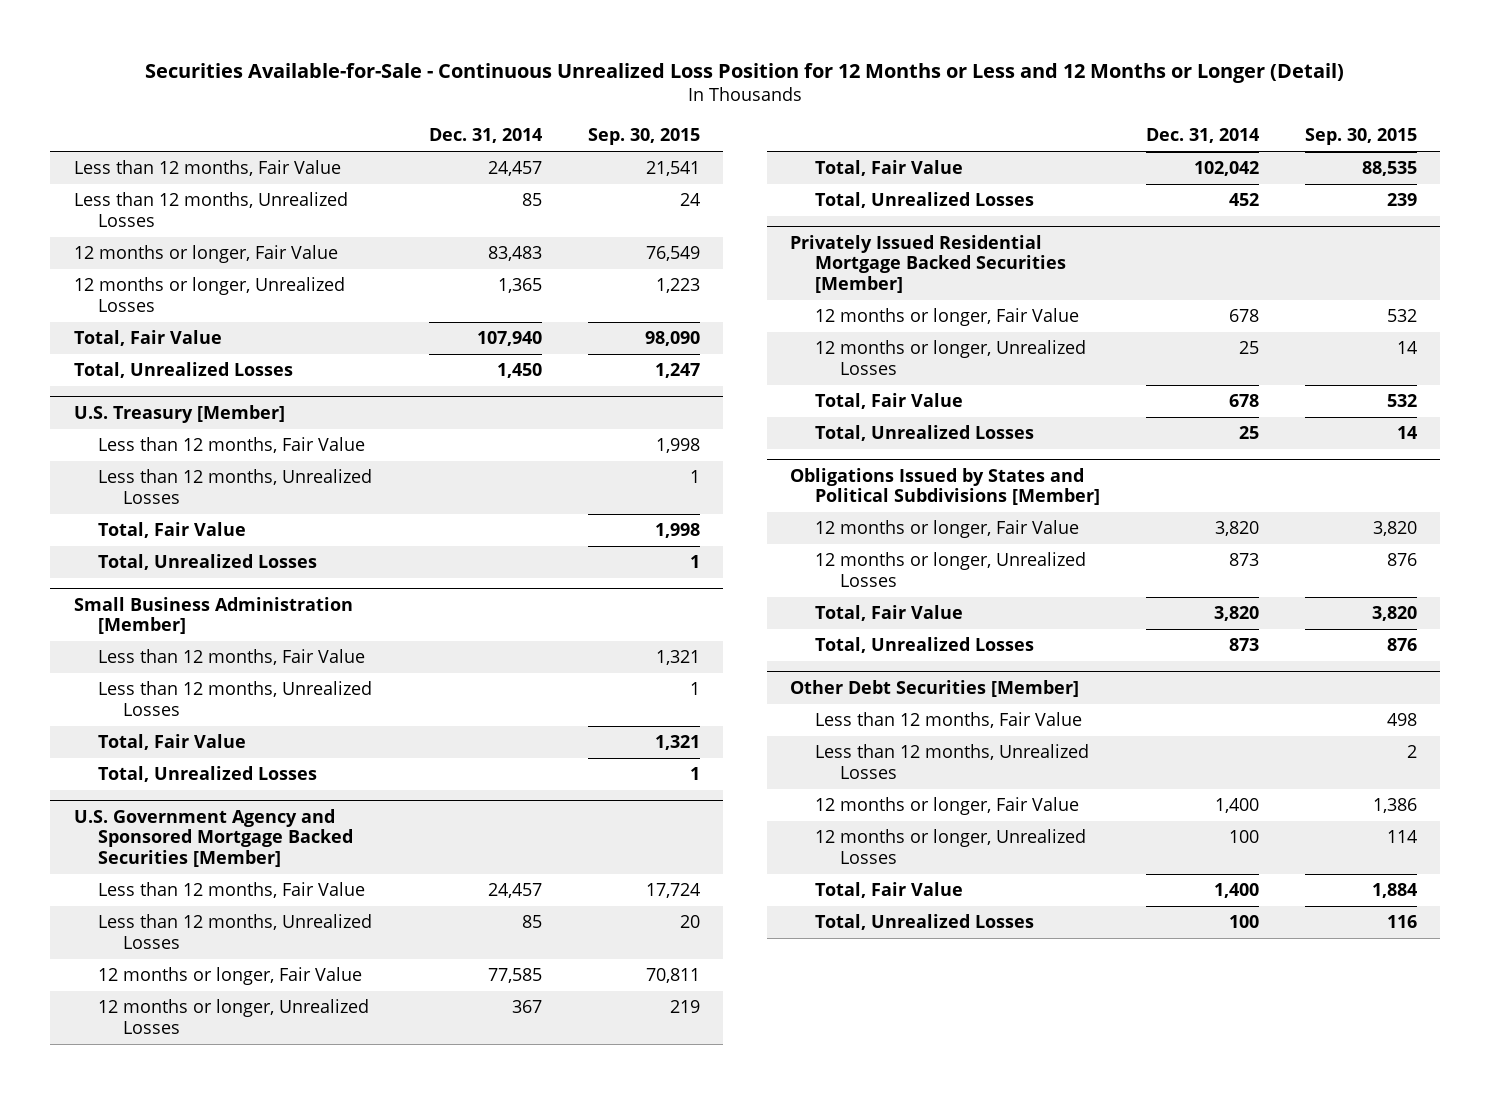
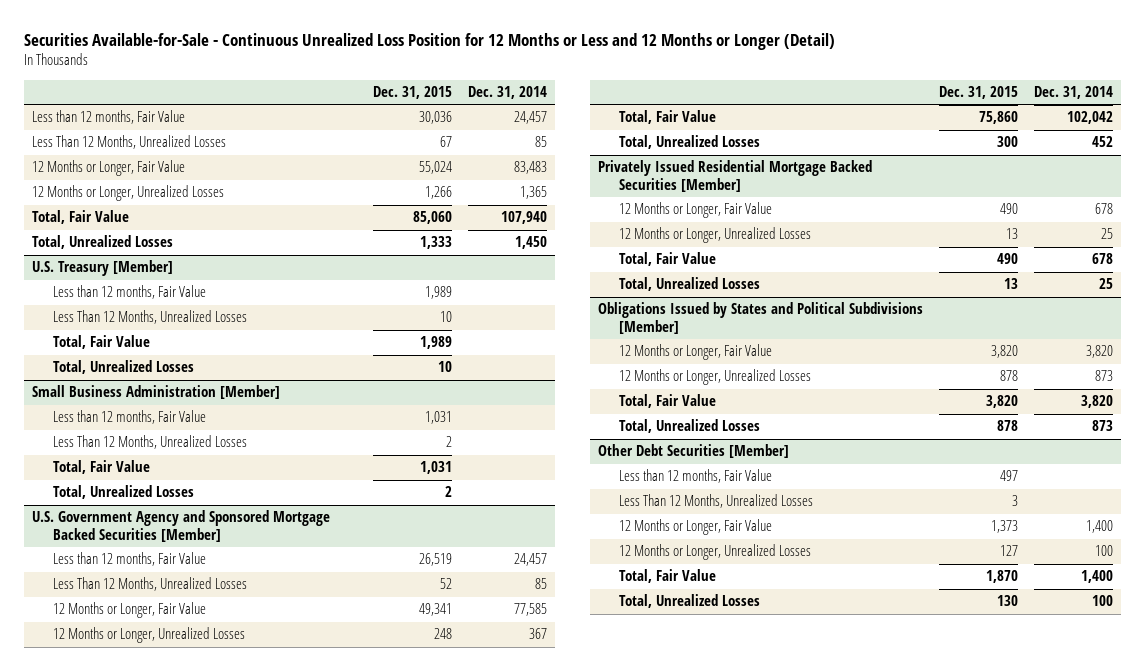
- | Dec. 31, 2014 | Sep. 30, 2015
+ | Dec. 31, 2015 | Dec. 31, 2014
- Less than 12 months, Unrealized Losses | 85 | 24
- 12 months or longer, Fair Value | 83,483 | 76,549
- 12 months or longer, Unrealized Losses | 1,365 | 1,223
+ Less Than 12 Months, Unrealized Losses | 67 | 85
+ 12 Months or Longer, Fair Value | 55,024 | 83,483
+ 12 Months or Longer, Unrealized Losses | 1,266 | 1,365
@ U.S. Treasury [Member]
- Less than 12 months, Unrealized Losses | | 1
+ Less Than 12 Months, Unrealized Losses | 10 |
@ Small Business Administration [Member]
- Less than 12 months, Unrealized Losses | | 1
+ Less Than 12 Months, Unrealized Losses | 2 |
@ U.S. Government Agency and Sponsored Mortgage Backed Securities [Member]
- Less than 12 months, Unrealized Losses | 85 | 20
- 12 months or longer, Fair Value | 77,585 | 70,811
- 12 months or longer, Unrealized Losses | 367 | 219
+ Less Than 12 Months, Unrealized Losses | 52 | 85
+ 12 Months or Longer, Fair Value | 49,341 | 77,585
+ 12 Months or Longer, Unrealized Losses | 248 | 367
@ Privately Issued Residential Mortgage Backed Securities [Member]
- 12 months or longer, Fair Value | 678 | 532
- 12 months or longer, Unrealized Losses | 25 | 14
+ 12 Months or Longer, Fair Value | 490 | 678
+ 12 Months or Longer, Unrealized Losses | 13 | 25
@ Obligations Issued by States and Political Subdivisions [Member]
- 12 months or longer, Fair Value | 3,820 | 3,820
- 12 months or longer, Unrealized Losses | 873 | 876
+ 12 Months or Longer, Fair Value | 3,820 | 3,820
+ 12 Months or Longer, Unrealized Losses | 878 | 873
@ Other Debt Securities [Member]
- Less than 12 months, Unrealized Losses | | 2
- 12 months or longer, Fair Value | 1,400 | 1,386
- 12 months or longer, Unrealized Losses | 100 | 114
+ Less Than 12 Months, Unrealized Losses | 3 |
+ 12 Months or Longer, Fair Value | 1,373 | 1,400
+ 12 Months or Longer, Unrealized Losses | 127 | 100

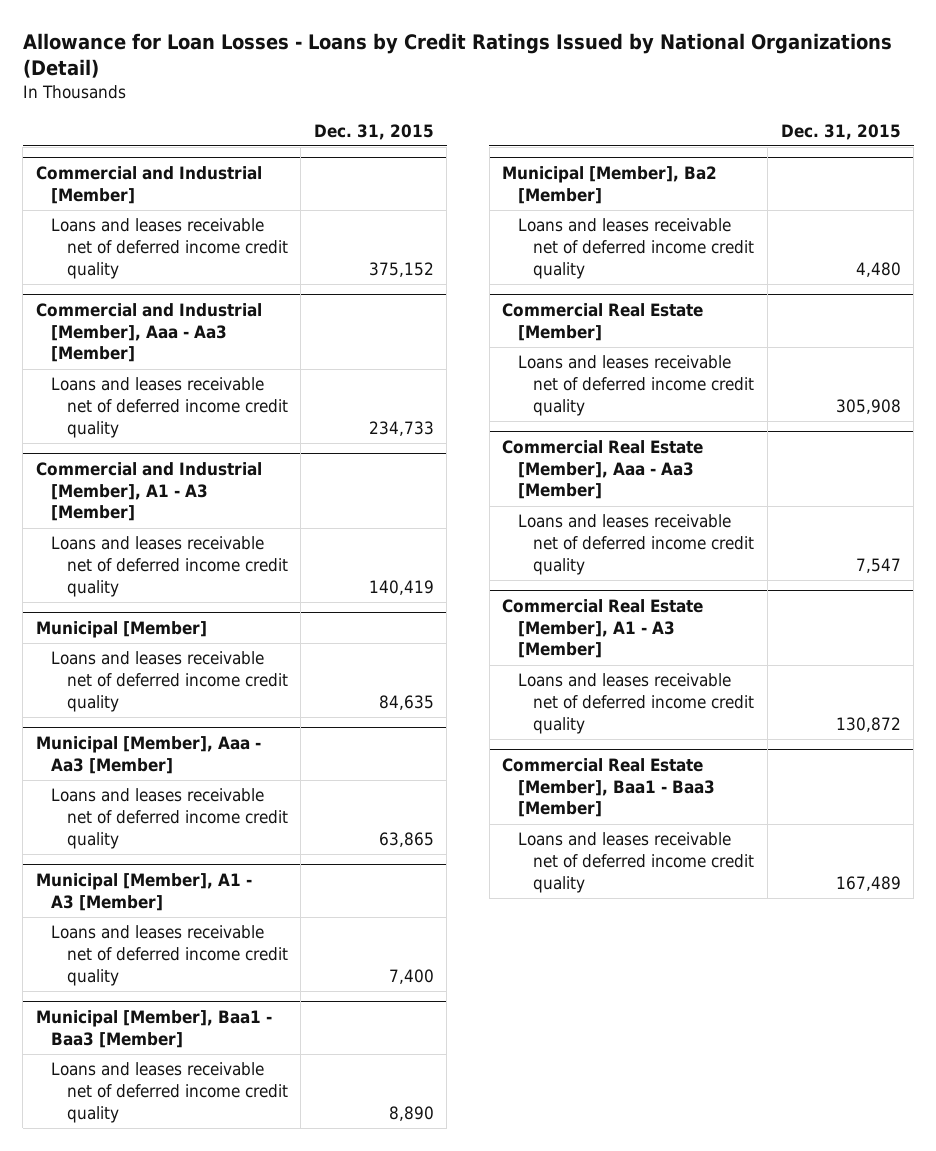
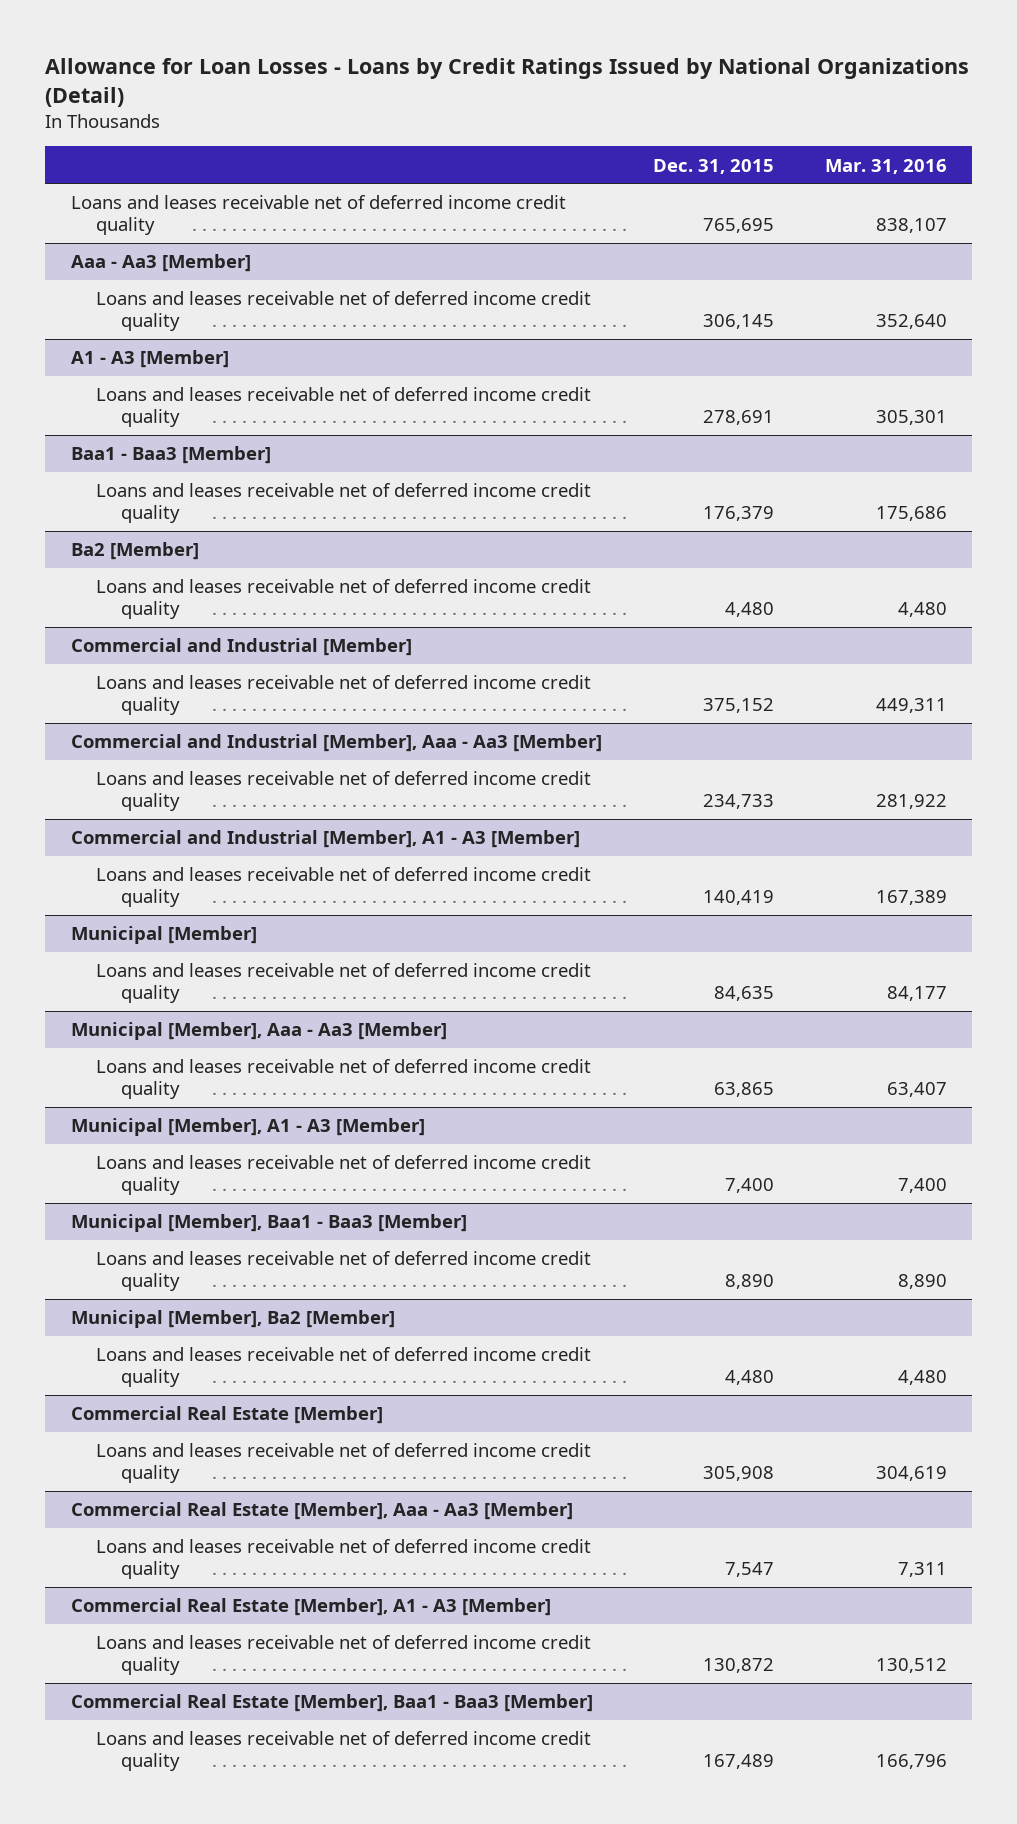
- | Dec. 31, 2015
+ | Dec. 31, 2015 | Mar. 31, 2016
+ Loans and leases receivable net of deferred income credit quality | 765,695 | 838,107
+ Aaa - Aa3 [Member]
+ Loans and leases receivable net of deferred income credit quality | 306,145 | 352,640
+ A1 - A3 [Member]
+ Loans and leases receivable net of deferred income credit quality | 278,691 | 305,301
+ Baa1 - Baa3 [Member]
+ Loans and leases receivable net of deferred income credit quality | 176,379 | 175,686
+ Ba2 [Member]
+ Loans and leases receivable net of deferred income credit quality | 4,480 | 4,480

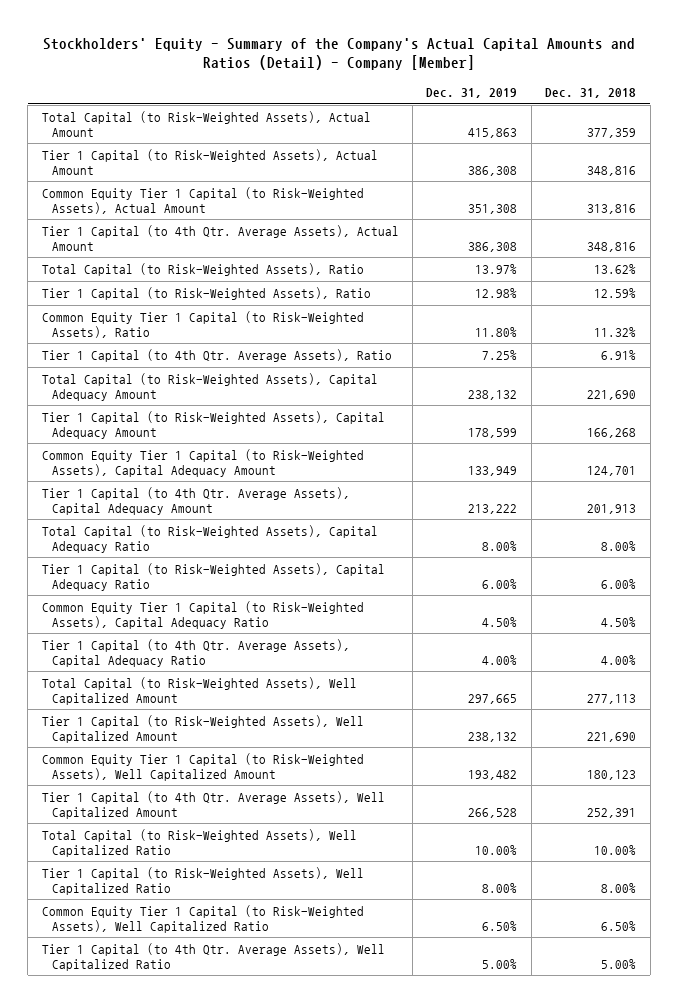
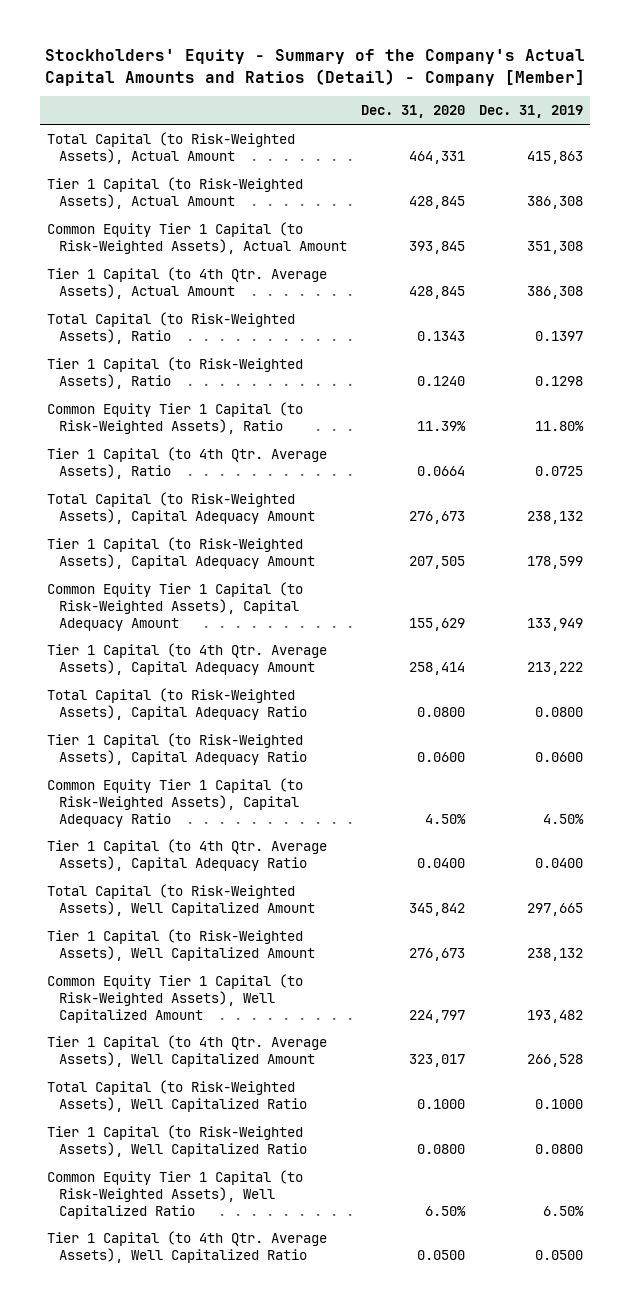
- | Dec. 31, 2019 | Dec. 31, 2018
+ | Dec. 31, 2020 | Dec. 31, 2019
- Total Capital (to Risk-Weighted Assets), Ratio | 13.97% | 13.62%
- Tier 1 Capital (to Risk-Weighted Assets), Ratio | 12.98% | 12.59%
+ Total Capital (to Risk-Weighted Assets), Ratio | 0.1343 | 0.1397
+ Tier 1 Capital (to Risk-Weighted Assets), Ratio | 0.1240 | 0.1298
- Tier 1 Capital (to 4th Qtr. Average Assets), Ratio | 7.25% | 6.91%
+ Tier 1 Capital (to 4th Qtr. Average Assets), Ratio | 0.0664 | 0.0725
- Total Capital (to Risk-Weighted Assets), Capital Adequacy Ratio | 8.00% | 8.00%
- Tier 1 Capital (to Risk-Weighted Assets), Capital Adequacy Ratio | 6.00% | 6.00%
+ Total Capital (to Risk-Weighted Assets), Capital Adequacy Ratio | 0.0800 | 0.0800
+ Tier 1 Capital (to Risk-Weighted Assets), Capital Adequacy Ratio | 0.0600 | 0.0600
- Tier 1 Capital (to 4th Qtr. Average Assets), Capital Adequacy Ratio | 4.00% | 4.00%
+ Tier 1 Capital (to 4th Qtr. Average Assets), Capital Adequacy Ratio | 0.0400 | 0.0400
- Total Capital (to Risk-Weighted Assets), Well Capitalized Ratio | 10.00% | 10.00%
- Tier 1 Capital (to Risk-Weighted Assets), Well Capitalized Ratio | 8.00% | 8.00%
+ Total Capital (to Risk-Weighted Assets), Well Capitalized Ratio | 0.1000 | 0.1000
+ Tier 1 Capital (to Risk-Weighted Assets), Well Capitalized Ratio | 0.0800 | 0.0800
- Tier 1 Capital (to 4th Qtr. Average Assets), Well Capitalized Ratio | 5.00% | 5.00%
+ Tier 1 Capital (to 4th Qtr. Average Assets), Well Capitalized Ratio | 0.0500 | 0.0500

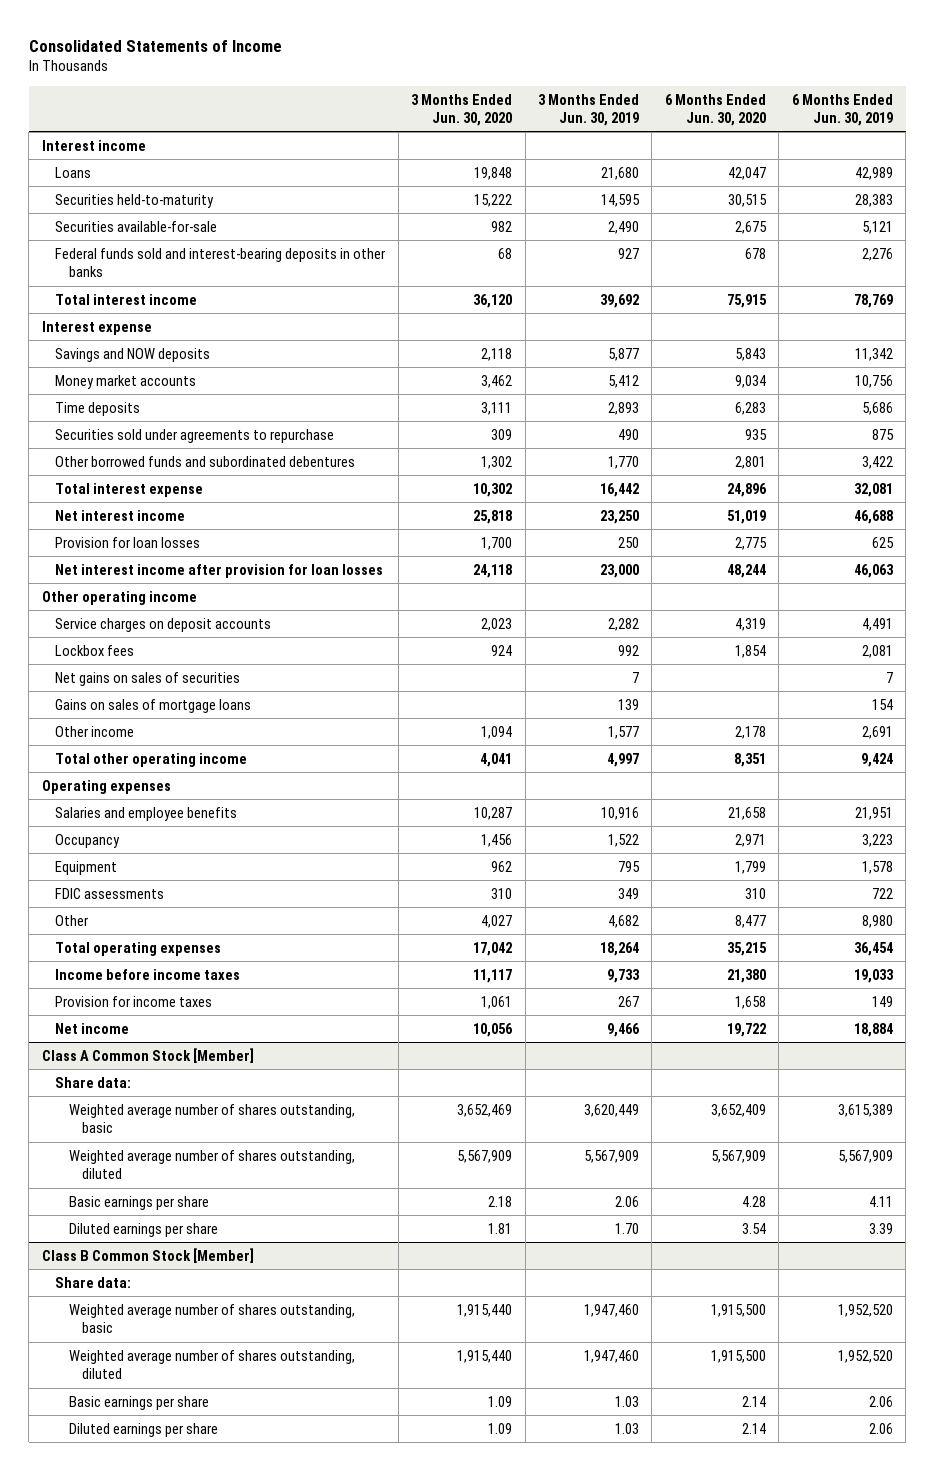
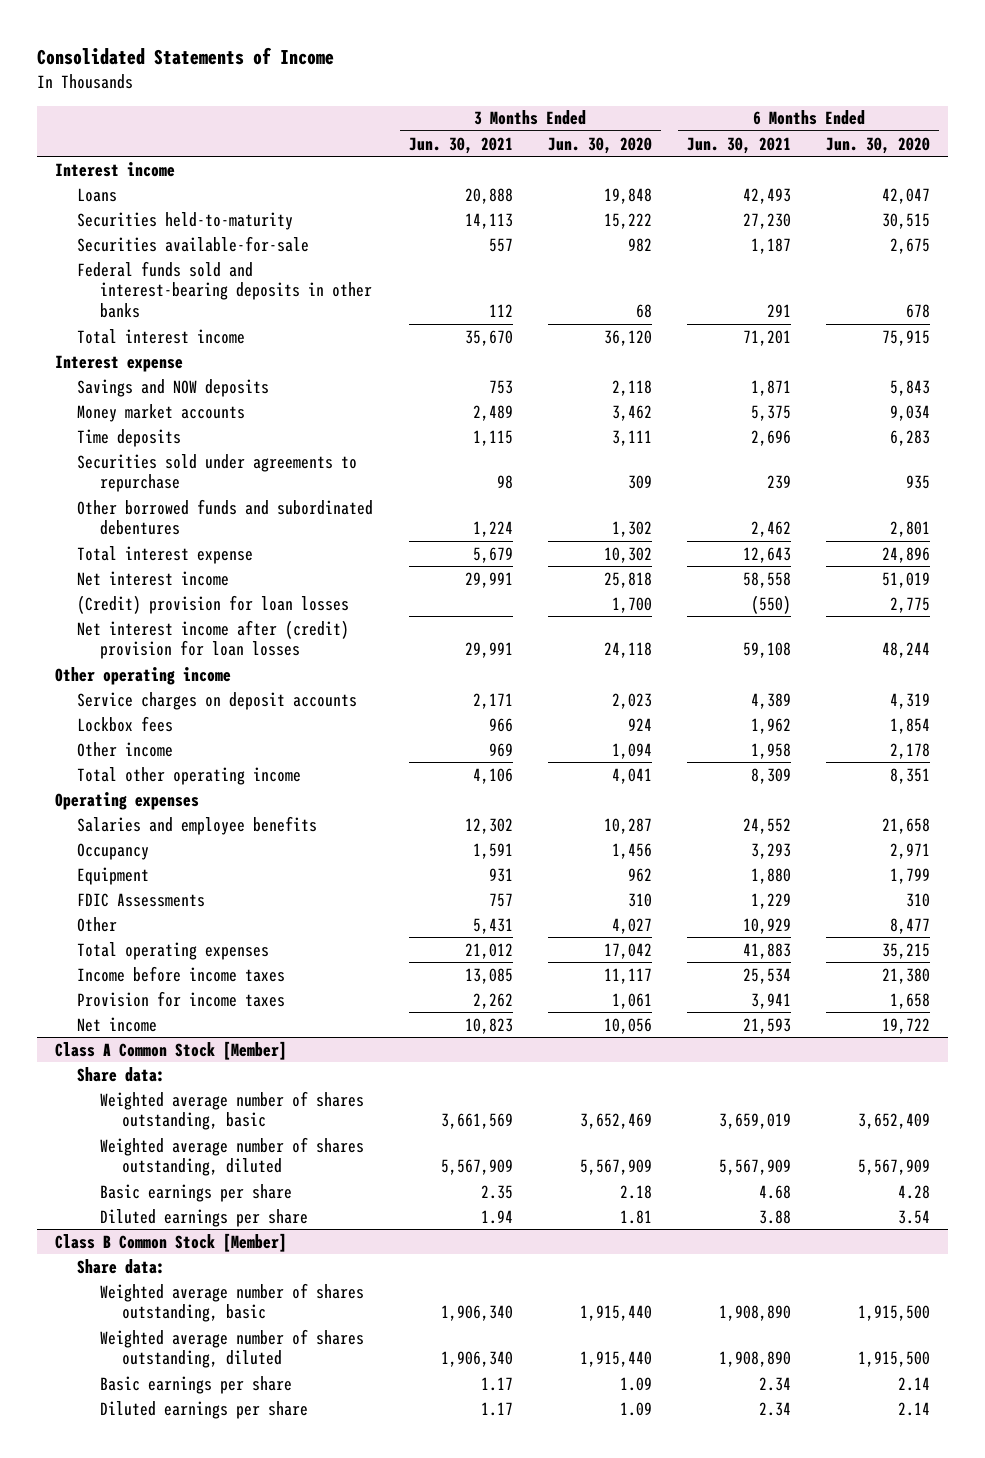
- | 3 Months Ended Jun. 30, 2020 | 3 Months Ended Jun. 30, 2019 | 6 Months Ended Jun. 30, 2020 | 6 Months Ended Jun. 30, 2019
+ | 3 Months Ended Jun. 30, 2021 | 3 Months Ended Jun. 30, 2020 | 6 Months Ended Jun. 30, 2021 | 6 Months Ended Jun. 30, 2020
- Provision for loan losses | 1,700 | 250 | 2,775 | 625
- Net interest income after provision for loan losses | 24,118 | 23,000 | 48,244 | 46,063
+ (Credit) provision for loan losses | | 1,700 | (550) | 2,775
+ Net interest income after (credit) provision for loan losses | 29,991 | 24,118 | 59,108 | 48,244
- Net gains on sales of securities | | 7 | | 7
- Gains on sales of mortgage loans | | 139 | | 154
- FDIC assessments | 310 | 349 | 310 | 722
+ FDIC Assessments | 757 | 310 | 1,229 | 310

